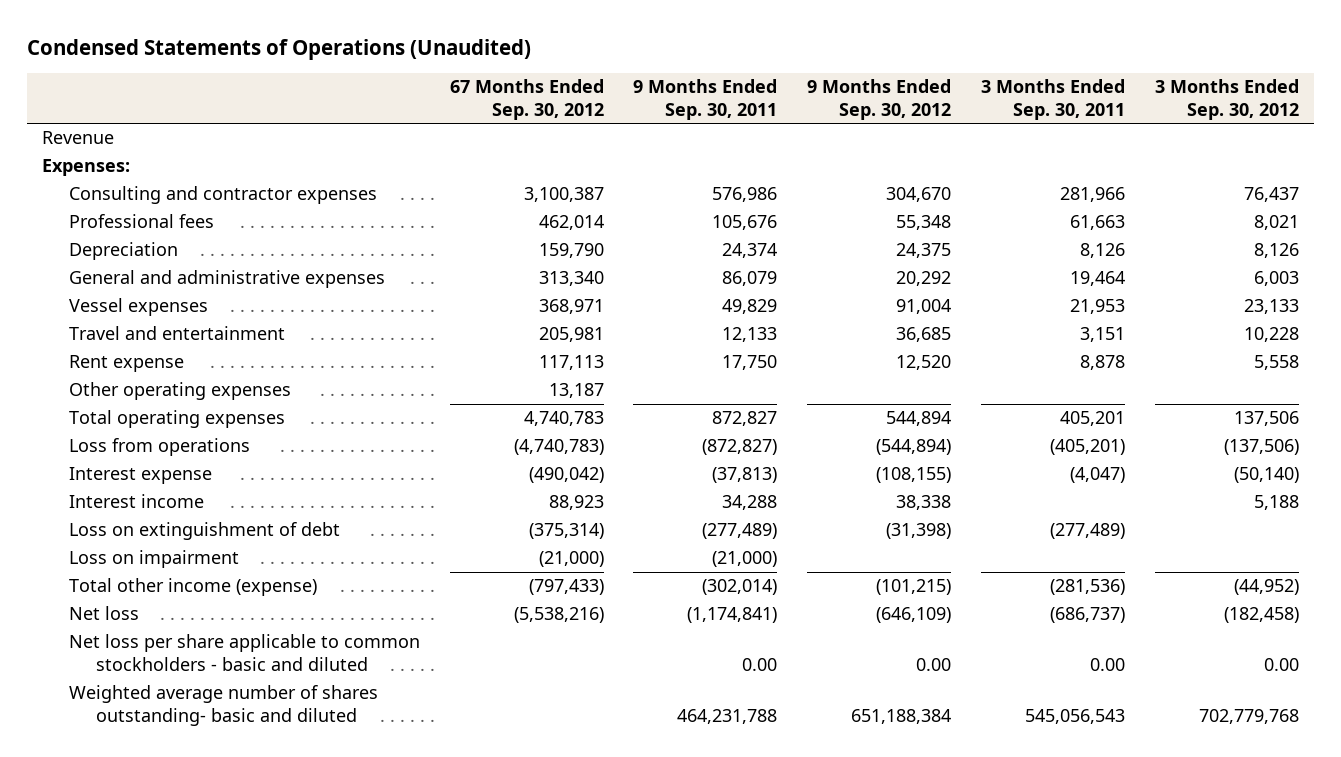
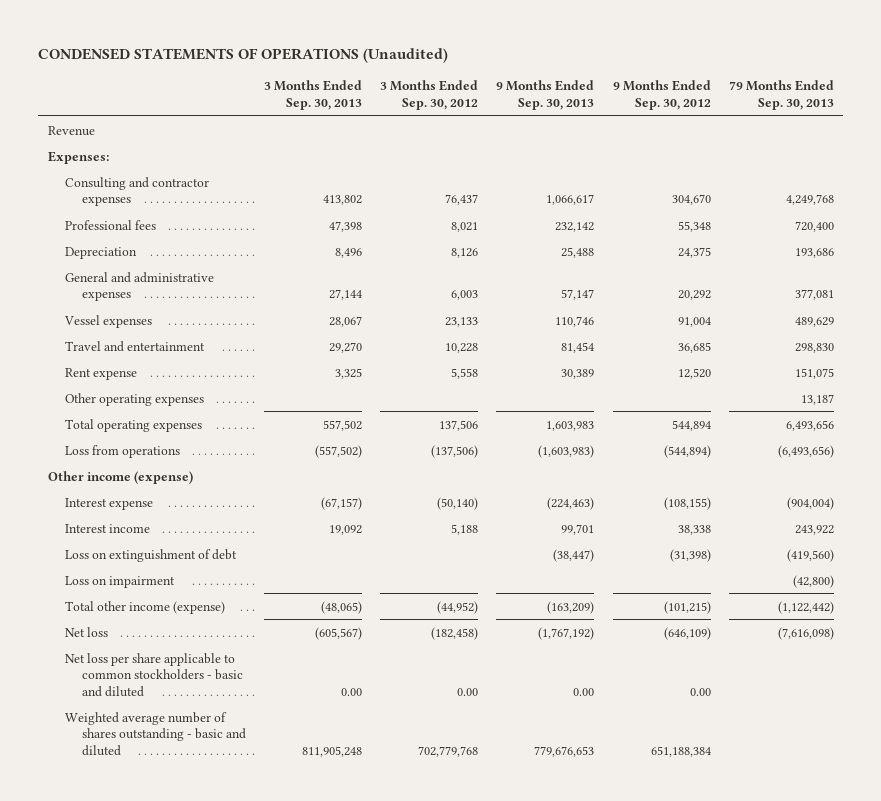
- Condensed Statements of Operations (Unaudited)
+ CONDENSED STATEMENTS OF OPERATIONS (Unaudited)
- | 67 Months Ended Sep. 30, 2012 | 9 Months Ended Sep. 30, 2011 | 9 Months Ended Sep. 30, 2012 | 3 Months Ended Sep. 30, 2011 | 3 Months Ended Sep. 30, 2012
+ | 3 Months Ended Sep. 30, 2013 | 3 Months Ended Sep. 30, 2012 | 9 Months Ended Sep. 30, 2013 | 9 Months Ended Sep. 30, 2012 | 79 Months Ended Sep. 30, 2013
+ Other income (expense)
- Weighted average number of shares outstanding- basic and diluted | | 464,231,788 | 651,188,384 | 545,056,543 | 702,779,768
+ Weighted average number of shares outstanding - basic and diluted | 811,905,248 | 702,779,768 | 779,676,653 | 651,188,384 |

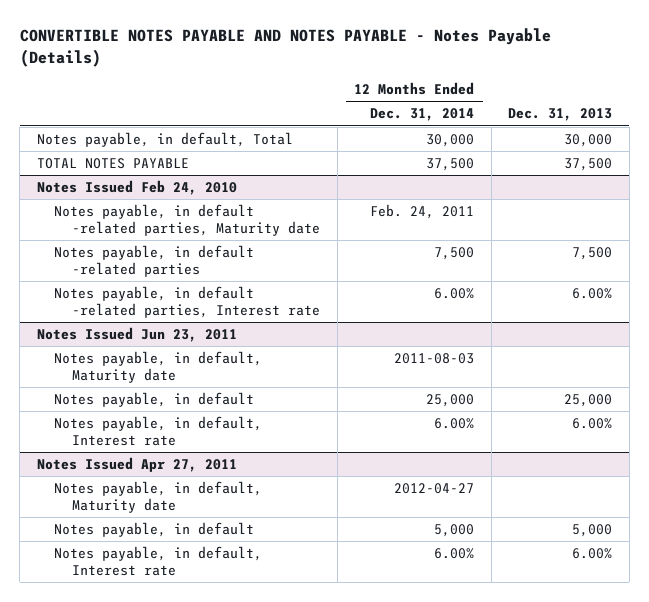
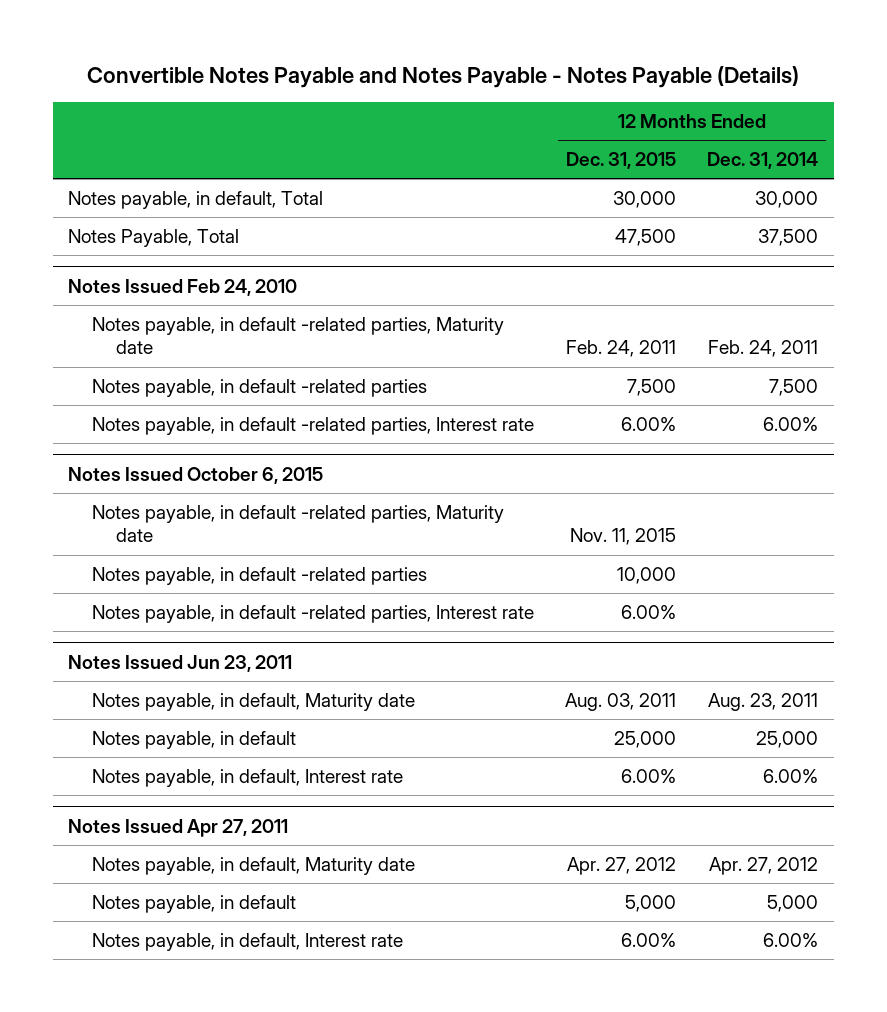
- CONVERTIBLE NOTES PAYABLE AND NOTES PAYABLE - Notes Payable (Details)
+ Convertible Notes Payable and Notes Payable - Notes Payable (Details)
- | 12 Months Ended Dec. 31, 2014 | Dec. 31, 2013
+ | 12 Months Ended Dec. 31, 2015 | 12 Months Ended Dec. 31, 2014
- TOTAL NOTES PAYABLE | 37,500 | 37,500
+ Notes Payable, Total | 47,500 | 37,500
+ Notes Issued October 6, 2015
+ Notes payable, in default -related parties, Maturity date | Nov. 11, 2015 |
+ Notes payable, in default -related parties | 10,000 |
+ Notes payable, in default -related parties, Interest rate | 6.00% |
@ Notes Issued Jun 23, 2011
- Notes payable, in default, Maturity date | 2011-08-03 |
+ Notes payable, in default, Maturity date | Aug. 03, 2011 | Aug. 23, 2011
@ Notes Issued Apr 27, 2011
- Notes payable, in default, Maturity date | 2012-04-27 |
+ Notes payable, in default, Maturity date | Apr. 27, 2012 | Apr. 27, 2012

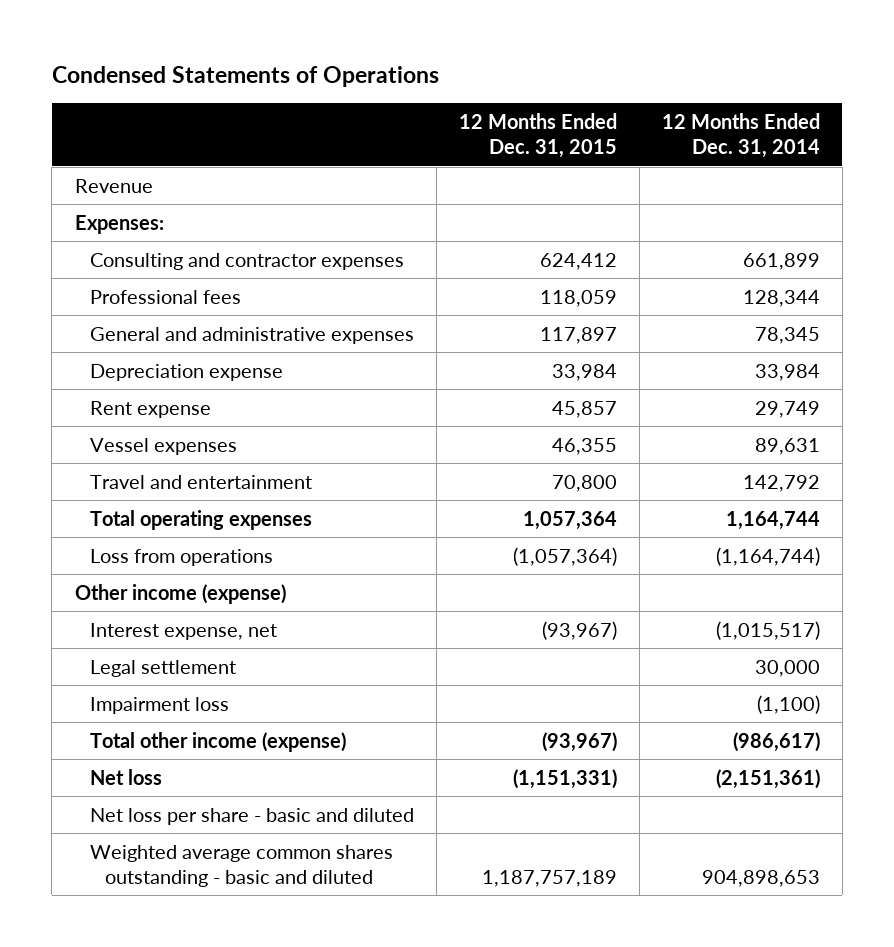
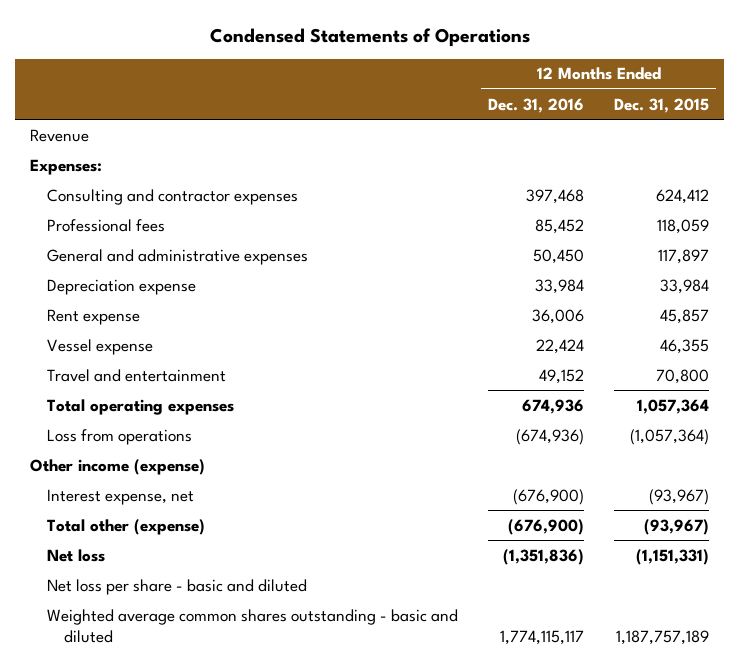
- | 12 Months Ended Dec. 31, 2015 | 12 Months Ended Dec. 31, 2014
+ | 12 Months Ended Dec. 31, 2016 | 12 Months Ended Dec. 31, 2015
- Vessel expenses | 46,355 | 89,631
+ Vessel expense | 22,424 | 46,355
- Legal settlement | | 30,000
- Impairment loss | | (1,100)
- Total other income (expense) | (93,967) | (986,617)
+ Total other (expense) | (676,900) | (93,967)

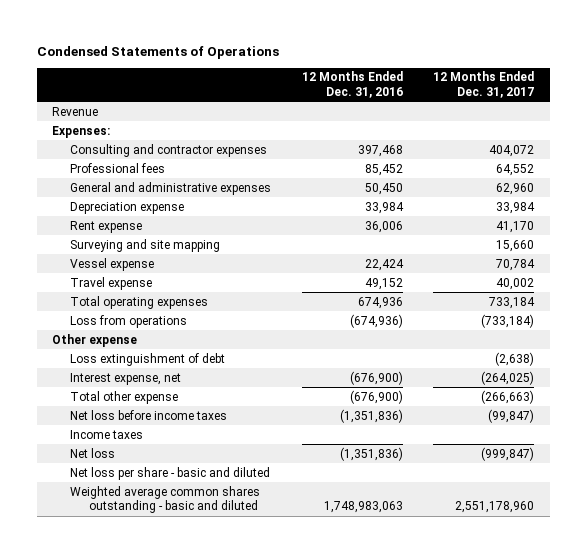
- | 12 Months Ended Dec. 31, 2016 | 12 Months Ended Dec. 31, 2015
+ | 12 Months Ended Dec. 31, 2016 | 12 Months Ended Dec. 31, 2017
+ Surveying and site mapping | | 15,660
- Travel and entertainment | 49,152 | 70,800
+ Travel expense | 49,152 | 40,002
- Other income (expense)
+ Other expense
+ Loss extinguishment of debt | | (2,638)
- Total other (expense) | (676,900) | (93,967)
+ Total other expense | (676,900) | (266,663)
+ Net loss before income taxes | (1,351,836) | (99,847)
+ Income taxes
- Weighted average common shares outstanding - basic and diluted | 1,774,115,117 | 1,187,757,189
+ Weighted average common shares outstanding - basic and diluted | 1,748,983,063 | 2,551,178,960

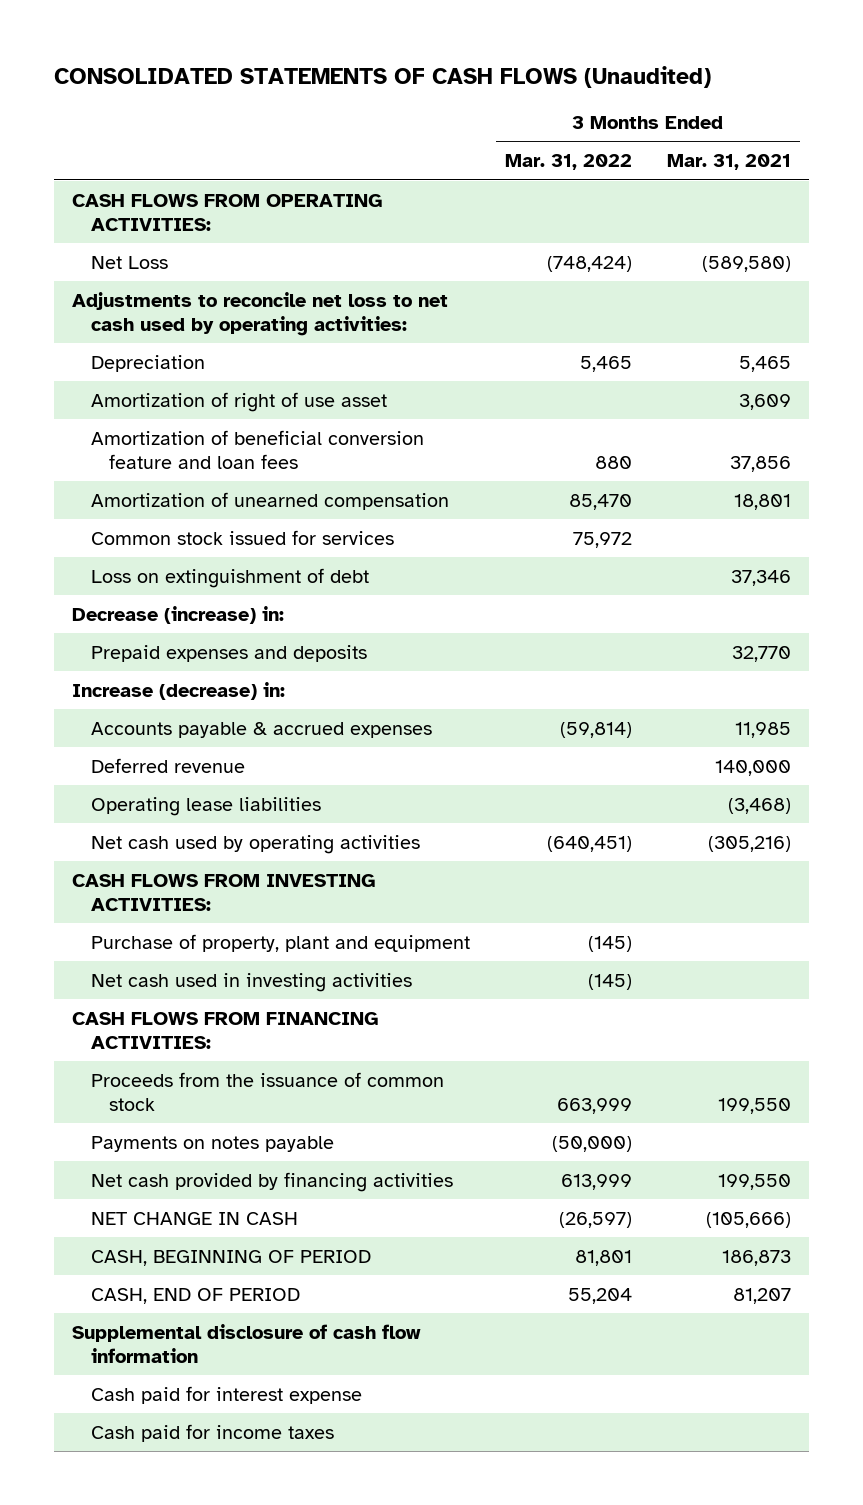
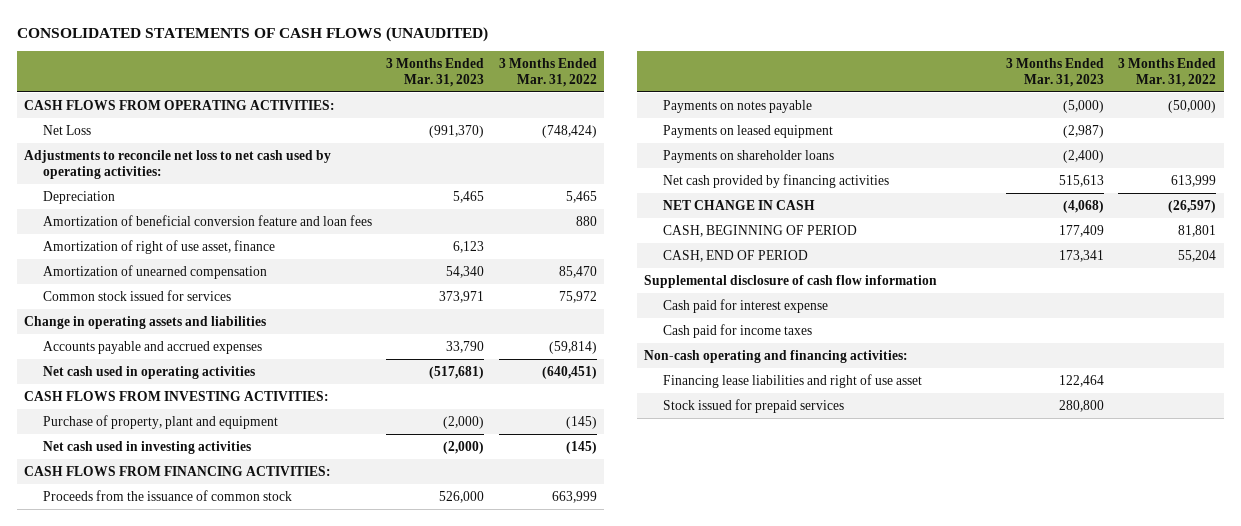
- CONSOLIDATED STATEMENTS OF CASH FLOWS (Unaudited)
+ CONSOLIDATED STATEMENTS OF CASH FLOWS (UNAUDITED)
- | 3 Months Ended Mar. 31, 2022 | 3 Months Ended Mar. 31, 2021
+ | 3 Months Ended Mar. 31, 2023 | 3 Months Ended Mar. 31, 2022
- Amortization of right of use asset | | 3,609
+ Amortization of right of use asset, finance | 6,123 |
- Loss on extinguishment of debt | | 37,346
- Decrease (increase) in:
- Prepaid expenses and deposits | | 32,770
- Increase (decrease) in:
- Accounts payable & accrued expenses | (59,814) | 11,985
- Deferred revenue | | 140,000
- Operating lease liabilities | | (3,468)
- Net cash used by operating activities | (640,451) | (305,216)
+ Change in operating assets and liabilities
+ Accounts payable and accrued expenses | 33,790 | (59,814)
+ Net cash used in operating activities | (517,681) | (640,451)
+ Payments on leased equipment | (2,987) |
+ Payments on shareholder loans | (2,400) |
+ Non-cash operating and financing activities:
+ Financing lease liabilities and right of use asset | 122,464 |
+ Stock issued for prepaid services | 280,800 |

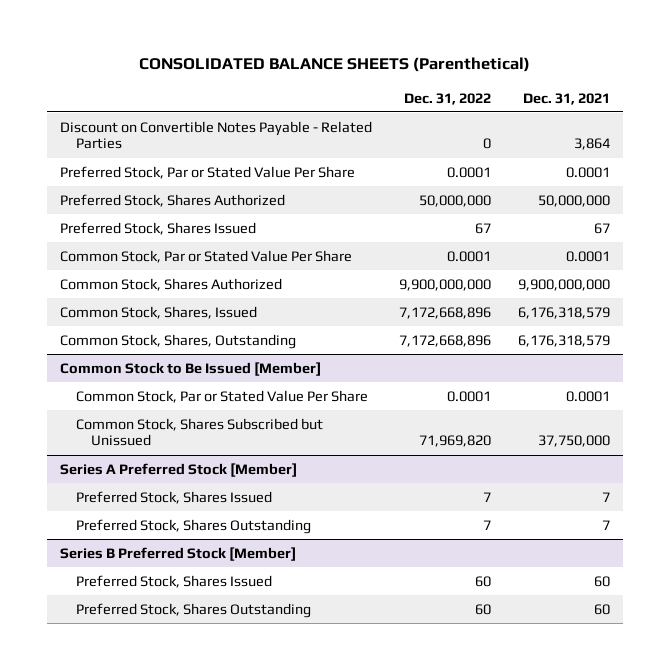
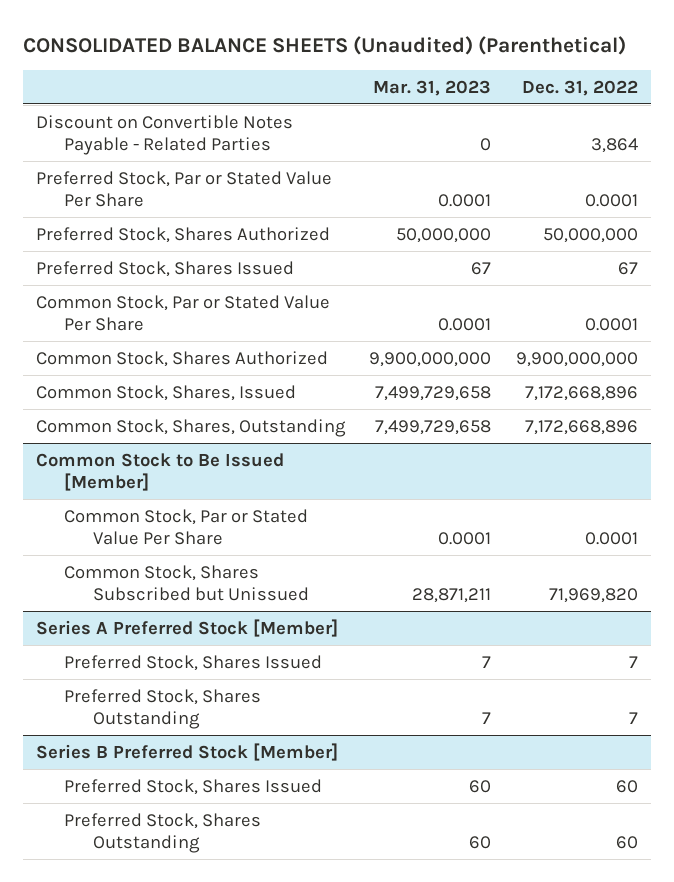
- CONSOLIDATED BALANCE SHEETS (Parenthetical)
+ CONSOLIDATED BALANCE SHEETS (Unaudited) (Parenthetical)
- | Dec. 31, 2022 | Dec. 31, 2021
+ | Mar. 31, 2023 | Dec. 31, 2022
- Discount on Convertible Notes Payable - Related Parties | 0 | 3,864
+ Discount on Convertible Notes Payable - Related Parties | 0 | 3,864

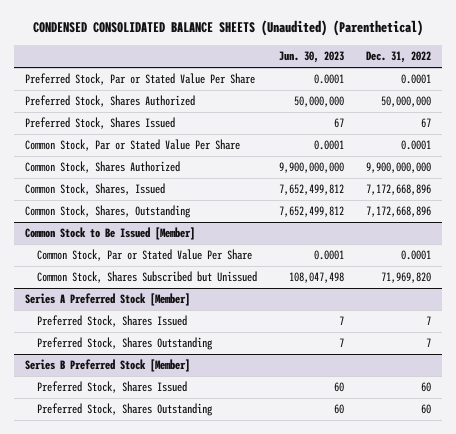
- CONSOLIDATED BALANCE SHEETS (Unaudited) (Parenthetical)
+ CONDENSED CONSOLIDATED BALANCE SHEETS (Unaudited) (Parenthetical)
- | Mar. 31, 2023 | Dec. 31, 2022
+ | Jun. 30, 2023 | Dec. 31, 2022
- Discount on Convertible Notes Payable - Related Parties | 0 | 3,864

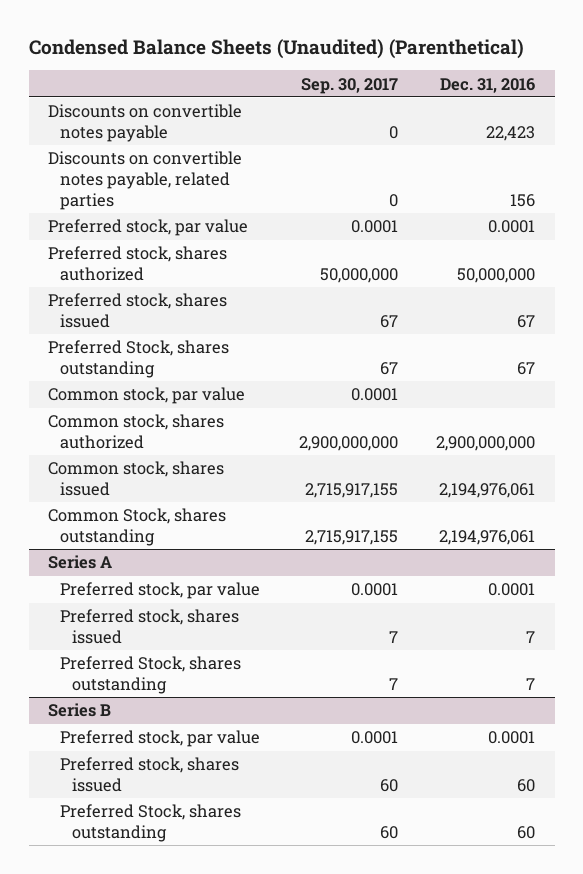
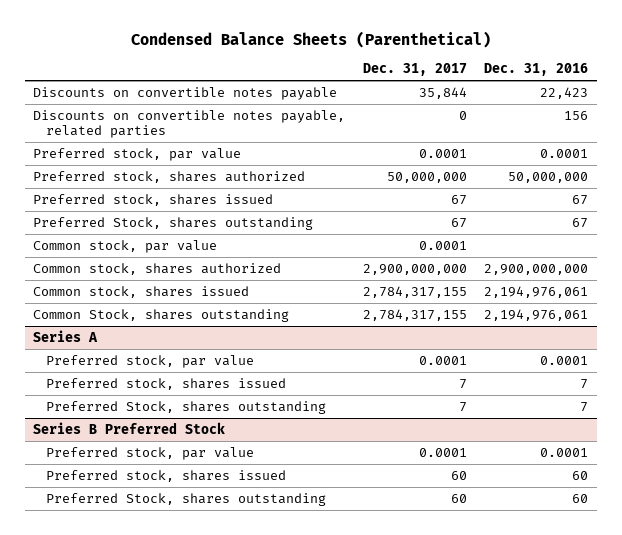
- Condensed Balance Sheets (Unaudited) (Parenthetical)
+ Condensed Balance Sheets (Parenthetical)
- | Sep. 30, 2017 | Dec. 31, 2016
+ | Dec. 31, 2017 | Dec. 31, 2016
- Series B
+ Series B Preferred Stock

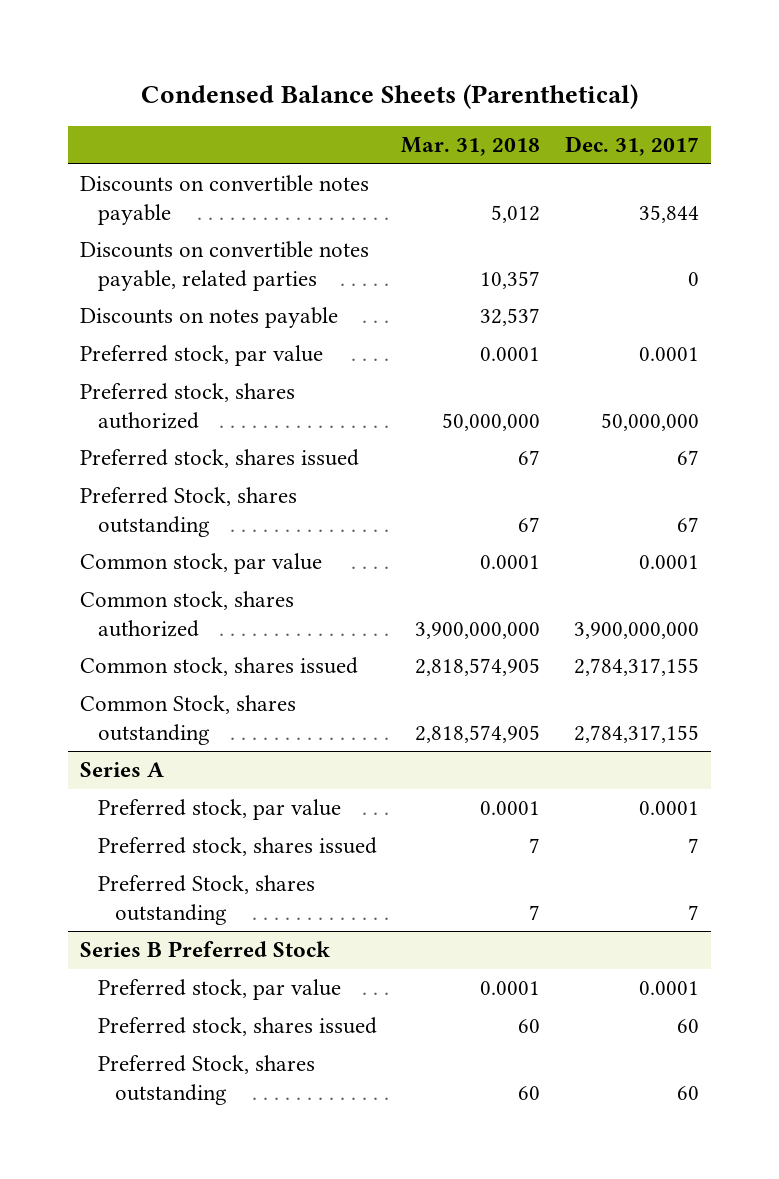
- | Dec. 31, 2017 | Dec. 31, 2016
+ | Mar. 31, 2018 | Dec. 31, 2017
+ Discounts on notes payable | 32,537 |
- Common stock, shares authorized | 2,900,000,000 | 2,900,000,000
+ Common stock, shares authorized | 3,900,000,000 | 3,900,000,000

